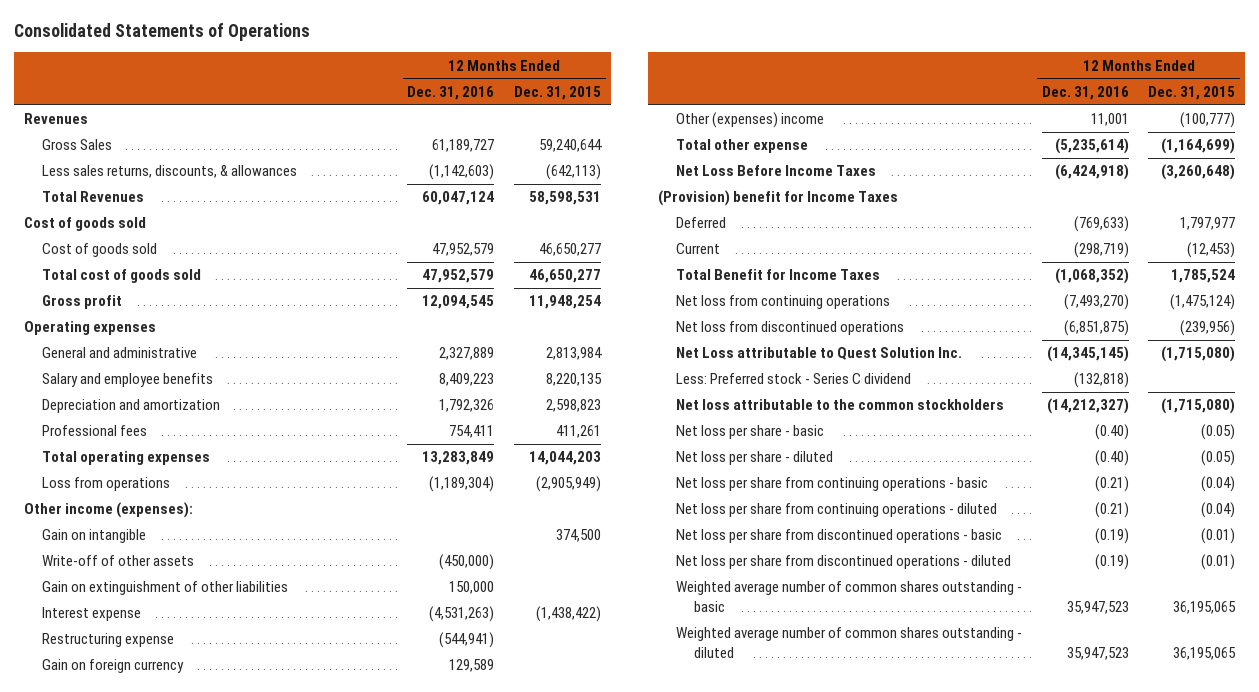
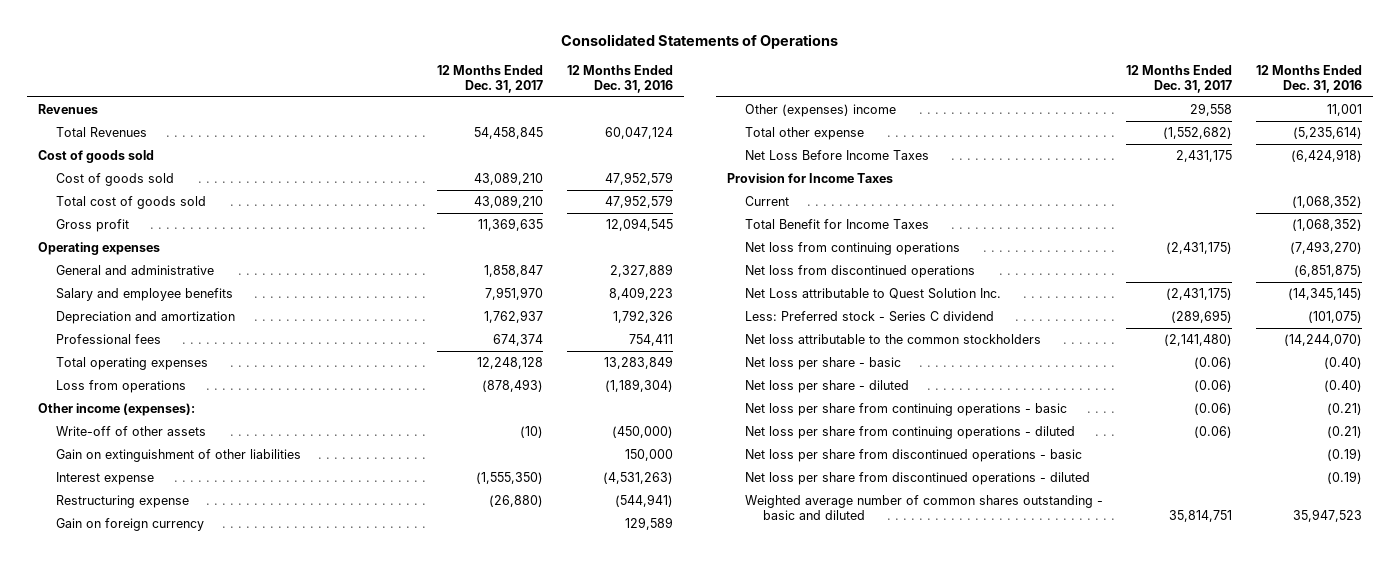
- | 12 Months Ended Dec. 31, 2016 | 12 Months Ended Dec. 31, 2015
+ | 12 Months Ended Dec. 31, 2017 | 12 Months Ended Dec. 31, 2016
- Gross Sales | 61,189,727 | 59,240,644
- Less sales returns, discounts, & allowances | (1,142,603) | (642,113)
- Gain on intangible | | 374,500
- (Provision) benefit for Income Taxes
- Deferred | (769,633) | 1,797,977
- Current | (298,719) | (12,453)
+ Provision for Income Taxes
+ Current | | (1,068,352)
- Less: Preferred stock - Series C dividend | (132,818) |
- Net loss attributable to the common stockholders | (14,212,327) | (1,715,080)
+ Less: Preferred stock - Series C dividend | (289,695) | (101,075)
+ Net loss attributable to the common stockholders | (2,141,480) | (14,244,070)
- Weighted average number of common shares outstanding - basic | 35,947,523 | 36,195,065
- Weighted average number of common shares outstanding - diluted | 35,947,523 | 36,195,065
+ Weighted average number of common shares outstanding - basic and diluted | 35,814,751 | 35,947,523

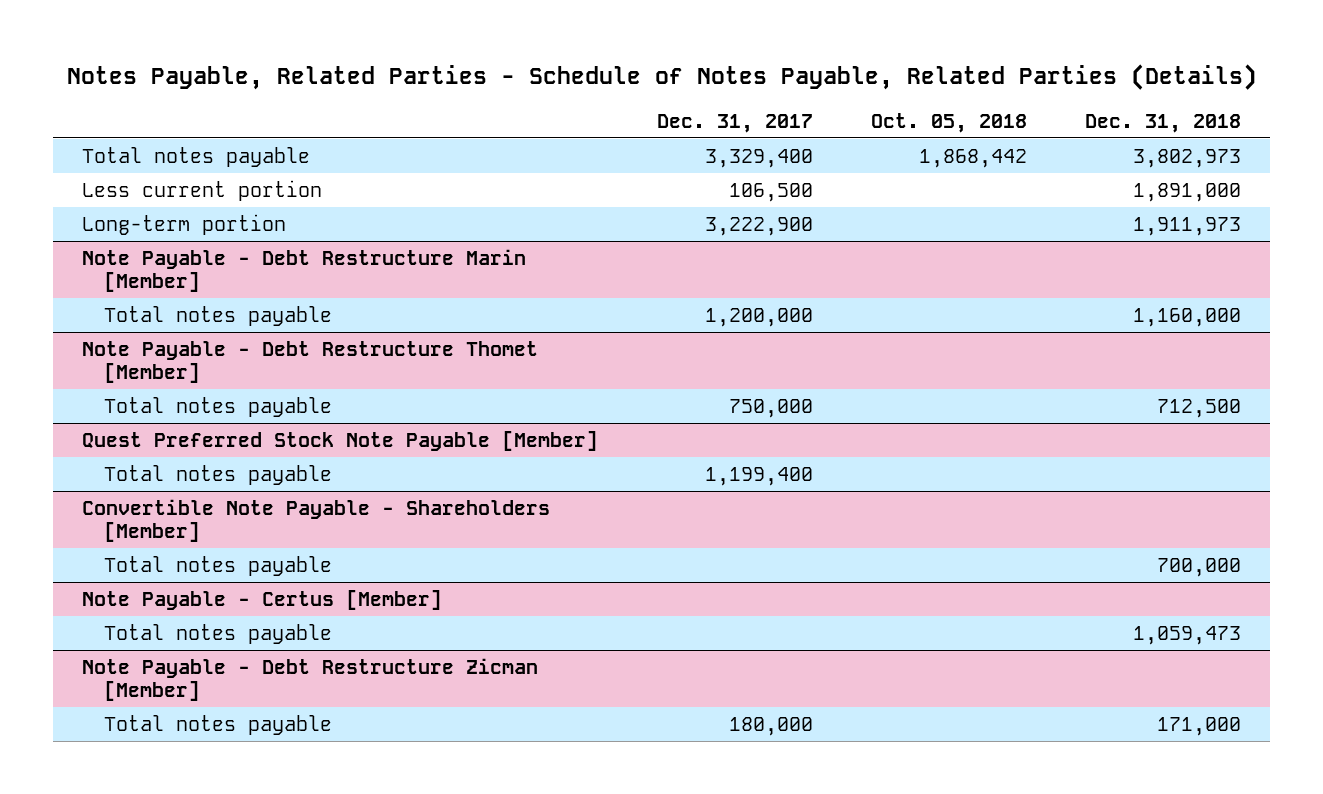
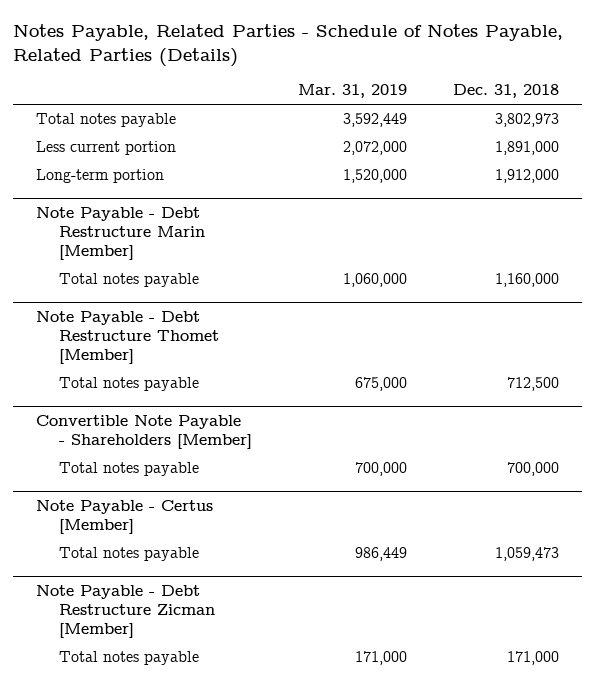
- | Dec. 31, 2017 | Oct. 05, 2018 | Dec. 31, 2018
+ | Mar. 31, 2019 | Dec. 31, 2018
- Long-term portion | 3,222,900 | | 1,911,973
+ Long-term portion | 1,520,000 | 1,912,000
- Quest Preferred Stock Note Payable [Member]
- Total notes payable | 1,199,400 | |

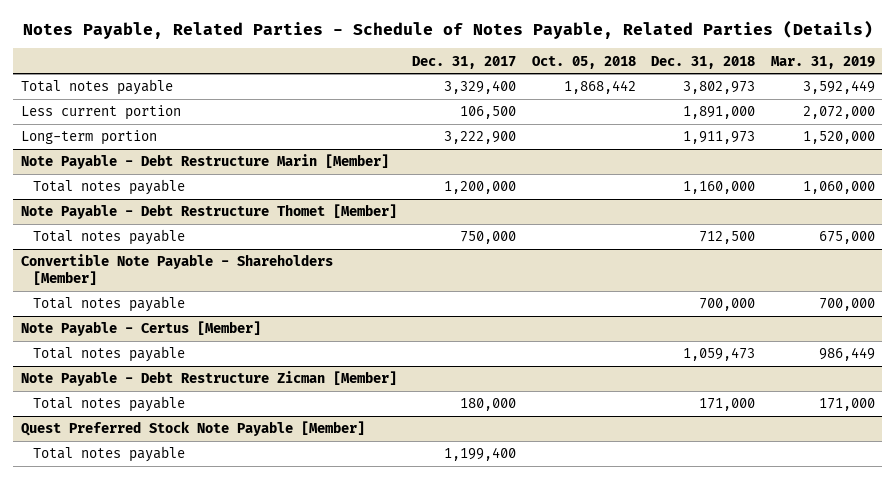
- | Mar. 31, 2019 | Dec. 31, 2018
+ | Dec. 31, 2017 | Oct. 05, 2018 | Dec. 31, 2018 | Mar. 31, 2019
- Long-term portion | 1,520,000 | 1,912,000
+ Long-term portion | 3,222,900 | | 1,911,973 | 1,520,000
+ Quest Preferred Stock Note Payable [Member]
+ Total notes payable | 1,199,400 | | |

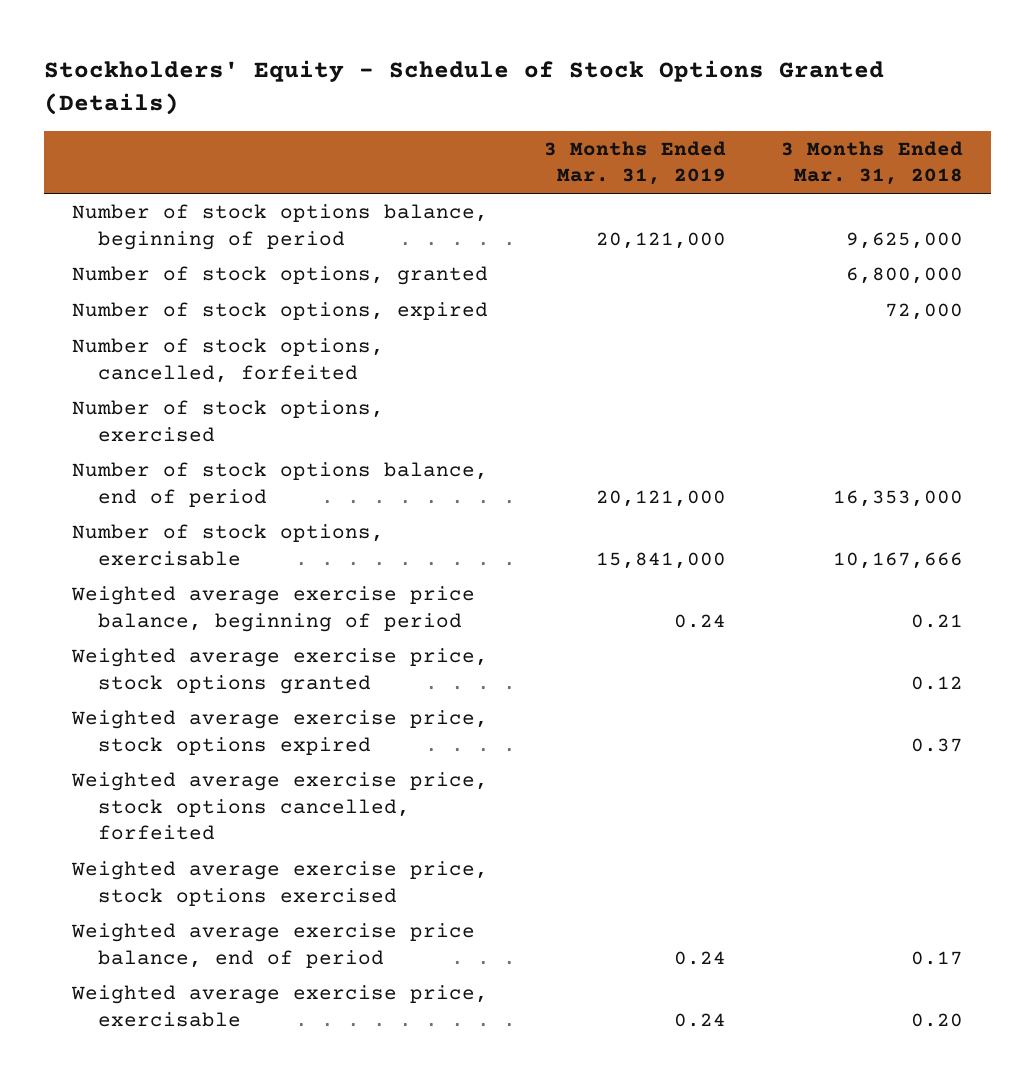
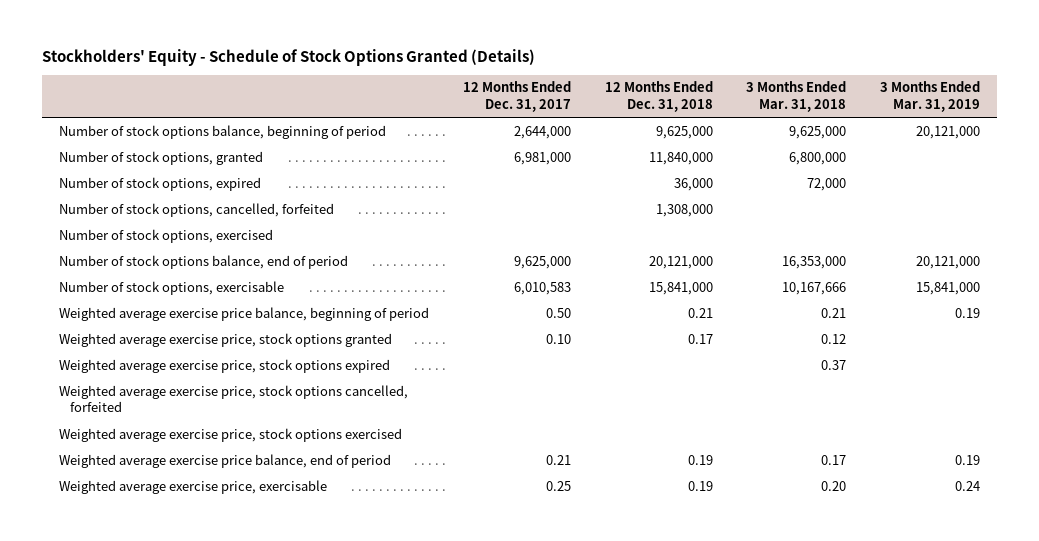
- | 3 Months Ended Mar. 31, 2019 | 3 Months Ended Mar. 31, 2018
+ | 12 Months Ended Dec. 31, 2017 | 12 Months Ended Dec. 31, 2018 | 3 Months Ended Mar. 31, 2018 | 3 Months Ended Mar. 31, 2019
- Weighted average exercise price balance, beginning of period | 0.24 | 0.21
+ Weighted average exercise price balance, beginning of period | 0.50 | 0.21 | 0.21 | 0.19
- Weighted average exercise price balance, end of period | 0.24 | 0.17
+ Weighted average exercise price balance, end of period | 0.21 | 0.19 | 0.17 | 0.19

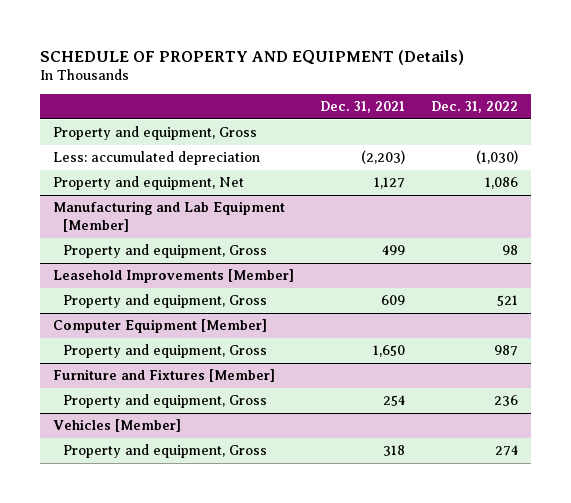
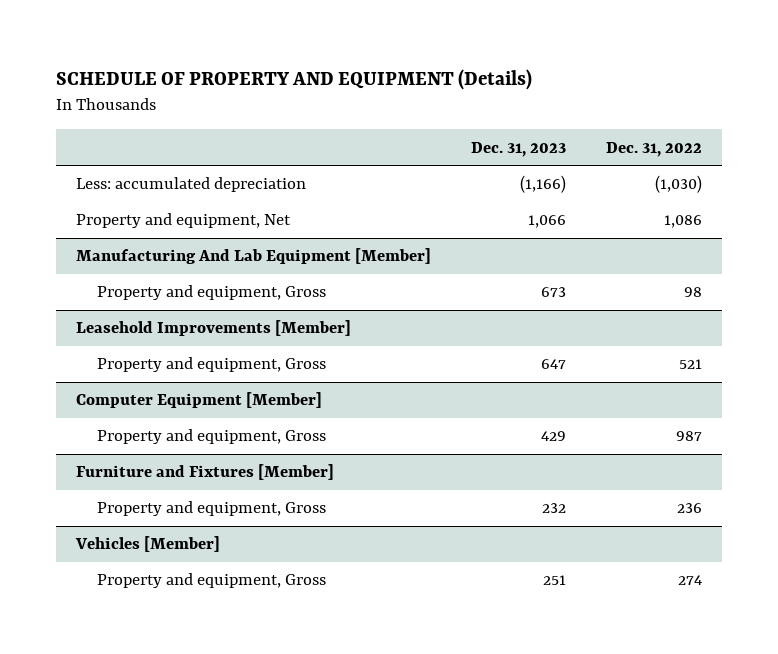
- | Dec. 31, 2021 | Dec. 31, 2022
+ | Dec. 31, 2023 | Dec. 31, 2022
- Property and equipment, Gross
- Manufacturing and Lab Equipment [Member]
+ Manufacturing And Lab Equipment [Member]

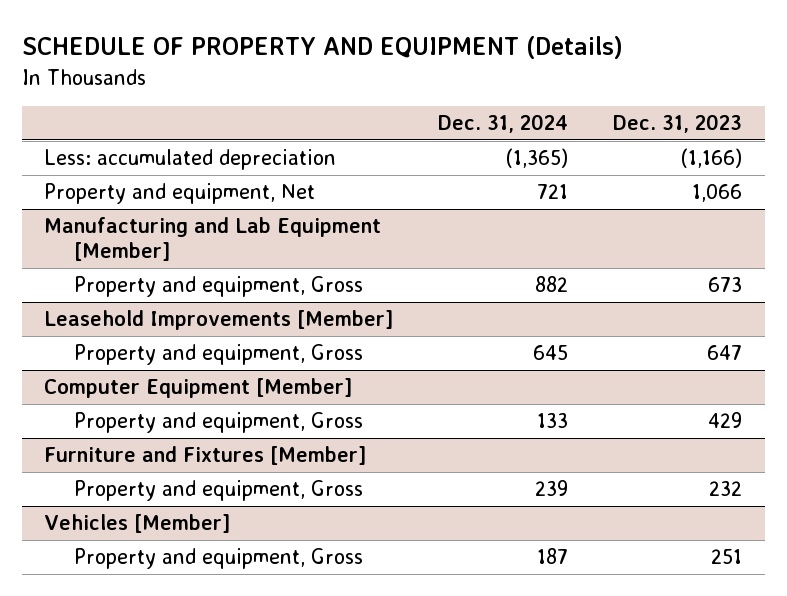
- | Dec. 31, 2023 | Dec. 31, 2022
+ | Dec. 31, 2024 | Dec. 31, 2023
- Manufacturing And Lab Equipment [Member]
+ Manufacturing and Lab Equipment [Member]

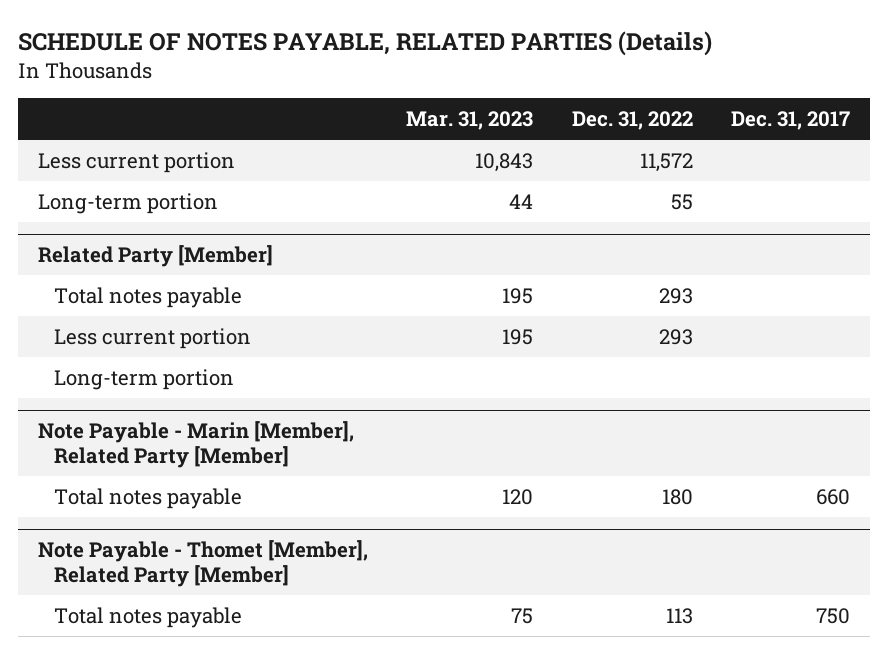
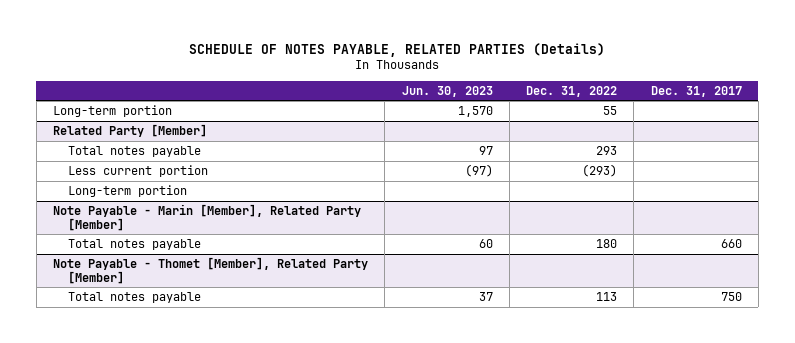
- | Mar. 31, 2023 | Dec. 31, 2022 | Dec. 31, 2017
+ | Jun. 30, 2023 | Dec. 31, 2022 | Dec. 31, 2017
- Less current portion | 10,843 | 11,572 |
@ Related Party [Member]
- Less current portion | 195 | 293 |
+ Less current portion | (97) | (293) |

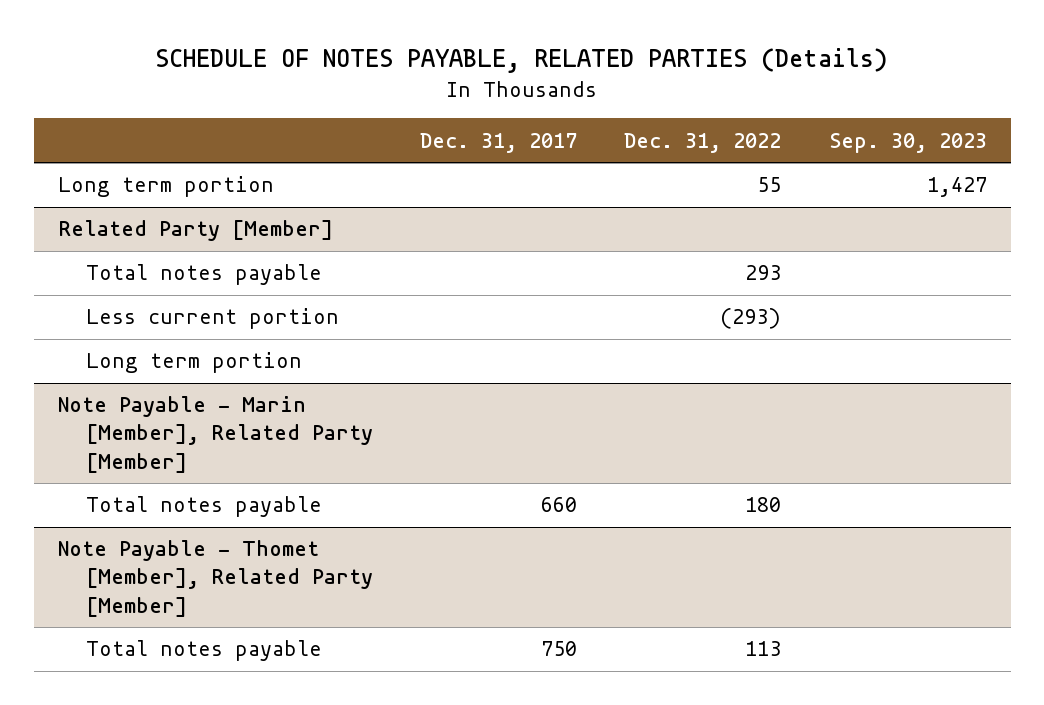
- | Jun. 30, 2023 | Dec. 31, 2022 | Dec. 31, 2017
+ | Dec. 31, 2017 | Dec. 31, 2022 | Sep. 30, 2023
- Long-term portion | 1,570 | 55 |
+ Long term portion | | 55 | 1,427
@ Related Party [Member]
- Long-term portion
+ Long term portion

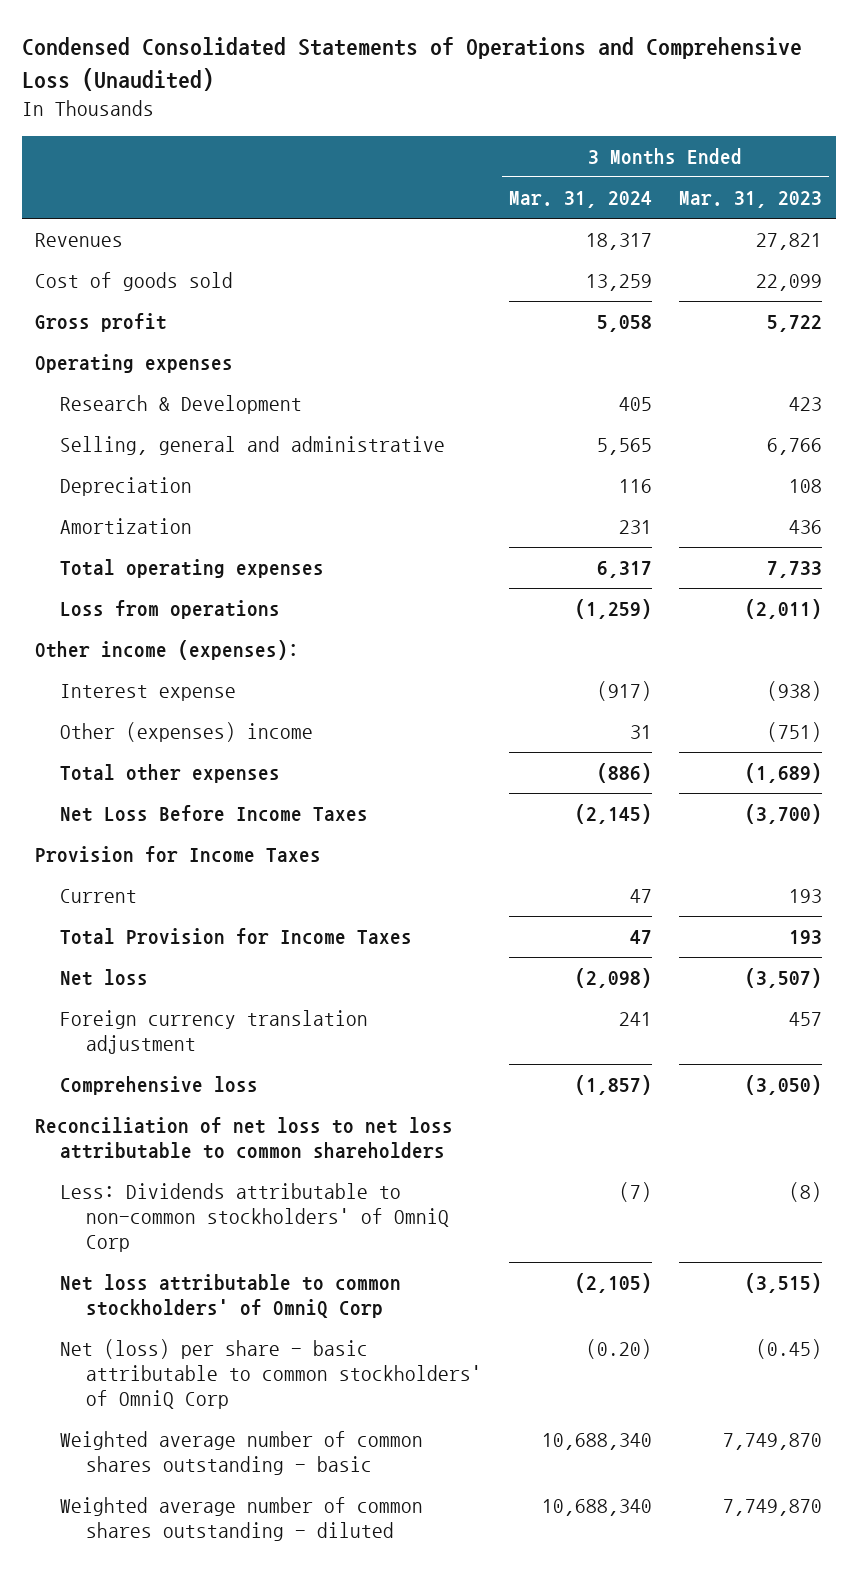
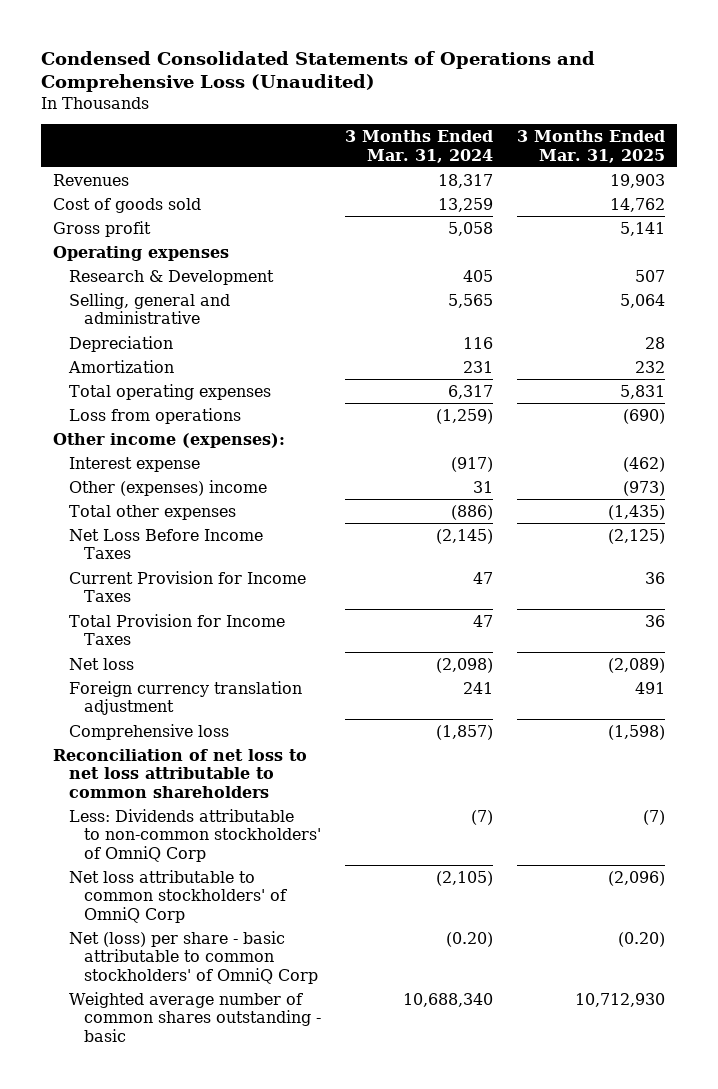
- | 3 Months Ended Mar. 31, 2024 | 3 Months Ended Mar. 31, 2023
+ | 3 Months Ended Mar. 31, 2024 | 3 Months Ended Mar. 31, 2025
- Provision for Income Taxes
- Current | 47 | 193
+ Current Provision for Income Taxes | 47 | 36
- Weighted average number of common shares outstanding - diluted | 10,688,340 | 7,749,870

